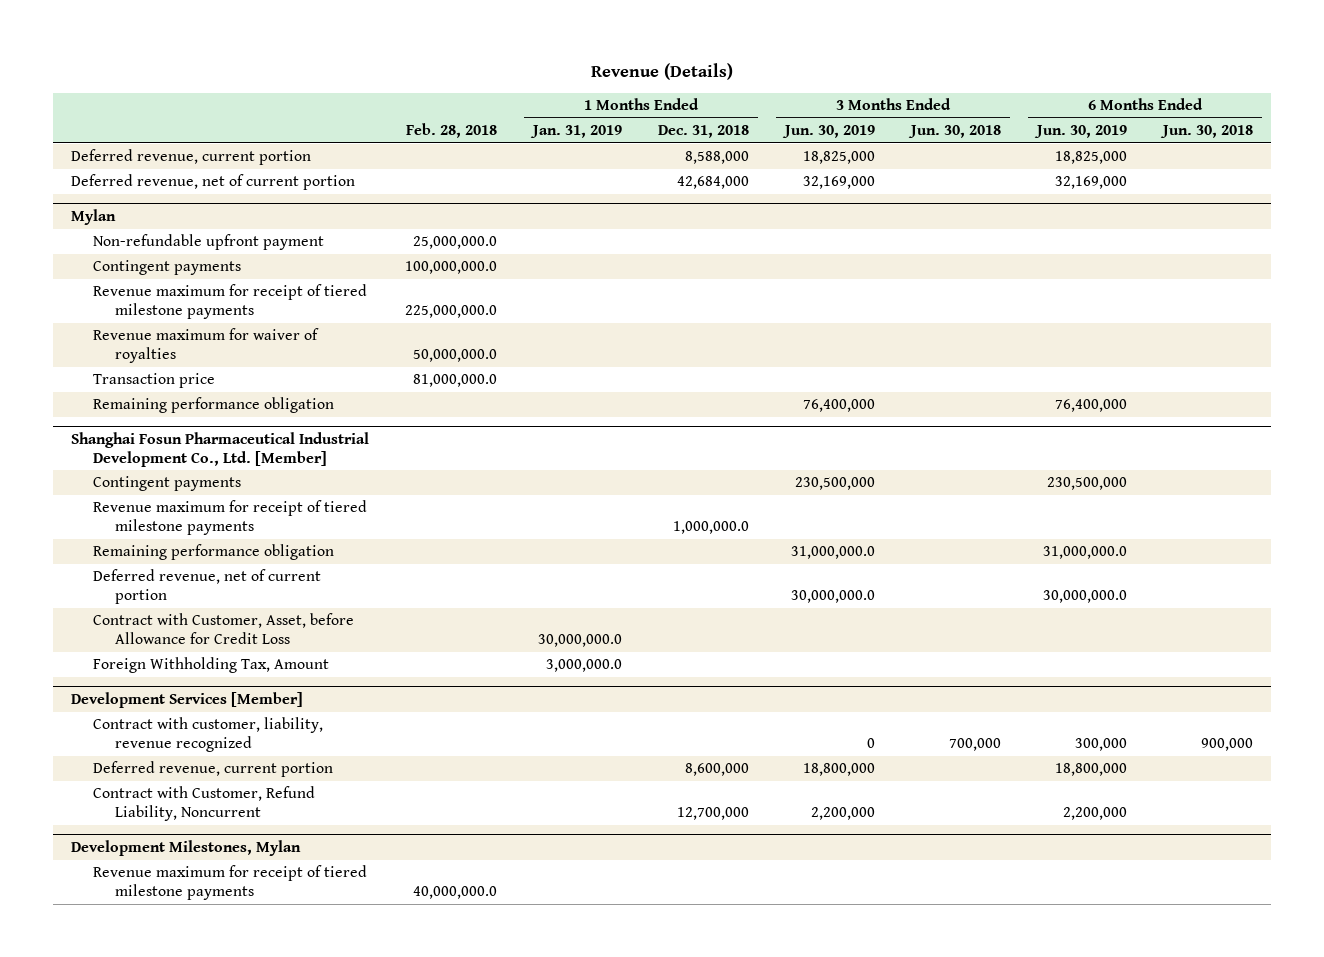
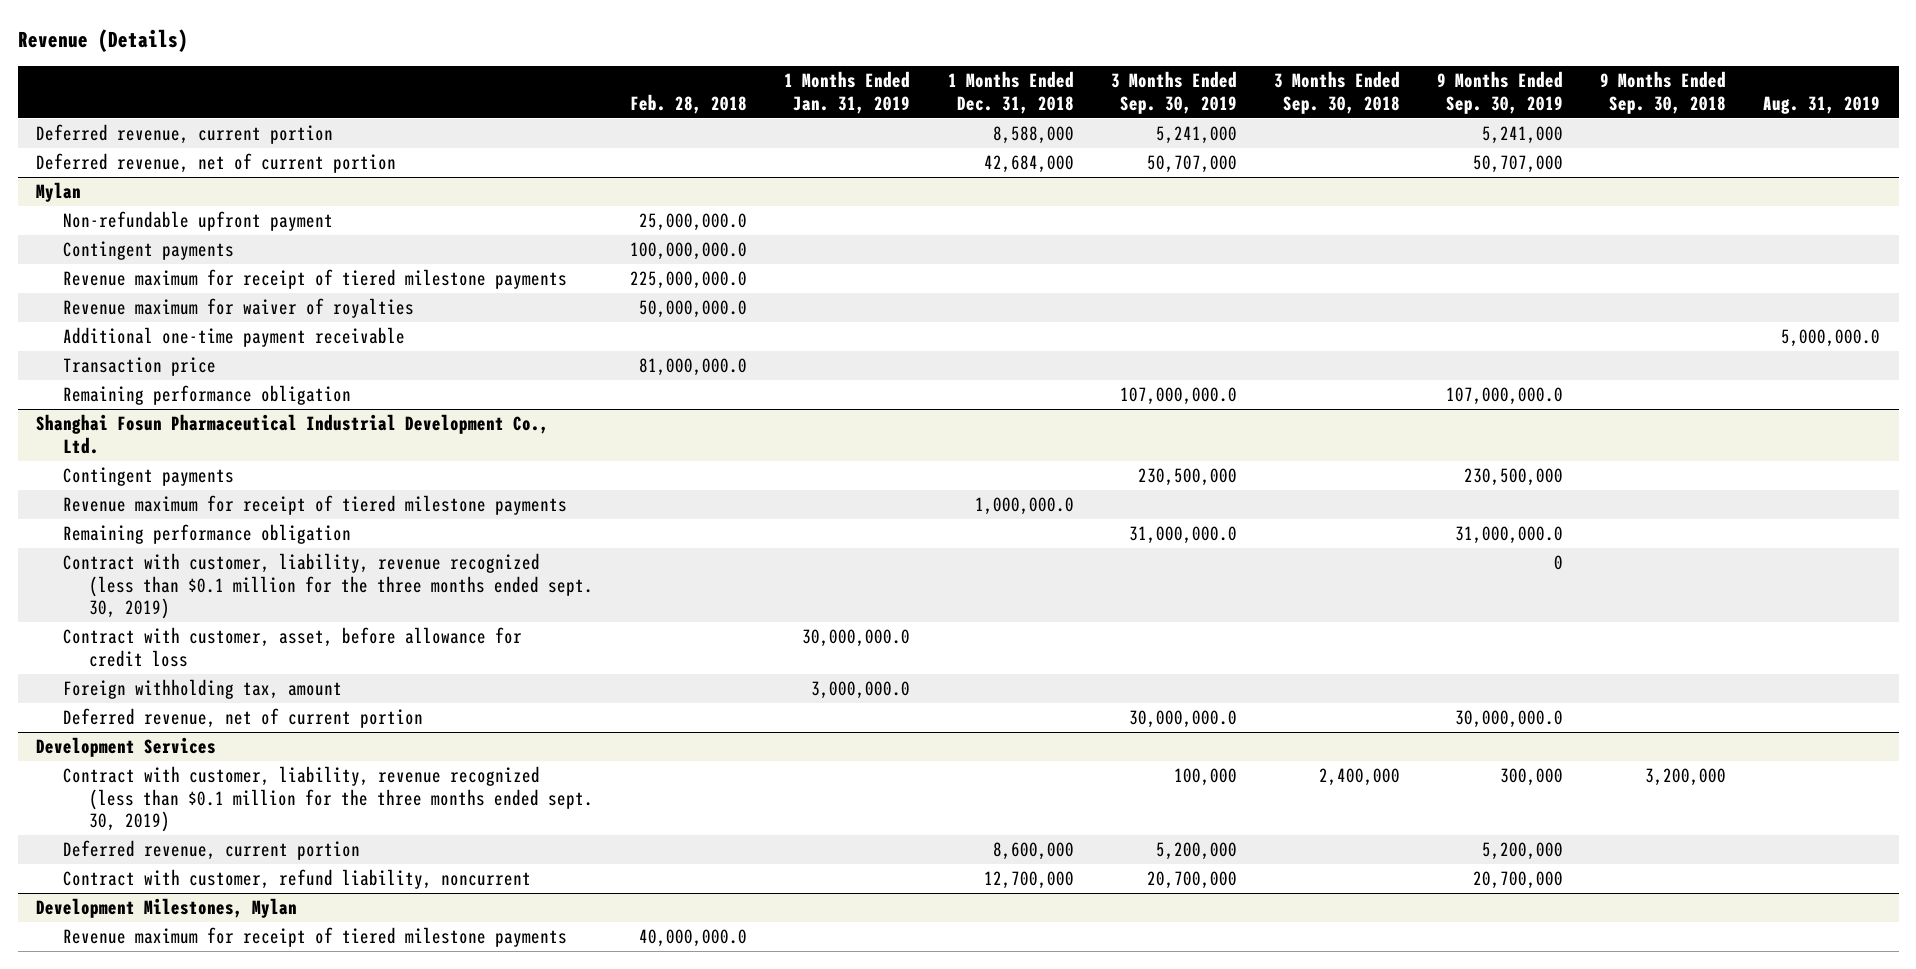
- | Feb. 28, 2018 | 1 Months Ended Jan. 31, 2019 | 1 Months Ended Dec. 31, 2018 | 3 Months Ended Jun. 30, 2019 | 3 Months Ended Jun. 30, 2018 | 6 Months Ended Jun. 30, 2019 | 6 Months Ended Jun. 30, 2018
+ | Feb. 28, 2018 | 1 Months Ended Jan. 31, 2019 | 1 Months Ended Dec. 31, 2018 | 3 Months Ended Sep. 30, 2019 | 3 Months Ended Sep. 30, 2018 | 9 Months Ended Sep. 30, 2019 | 9 Months Ended Sep. 30, 2018 | Aug. 31, 2019
@ Mylan
+ Additional one-time payment receivable | | | | | | | | 5,000,000.0
- Shanghai Fosun Pharmaceutical Industrial Development Co., Ltd. [Member]
+ Shanghai Fosun Pharmaceutical Industrial Development Co., Ltd.
+ Contract with customer, liability, revenue recognized (less than $0.1 million for the three months ended sept. 30, 2019) | | | | | | 0 | |
+ Contract with customer, asset, before allowance for credit loss | | 30,000,000.0 | | | | | |
+ Foreign withholding tax, amount | | 3,000,000.0 | | | | | |
- Contract with Customer, Asset, before Allowance for Credit Loss | | 30,000,000.0 | | | | |
- Foreign Withholding Tax, Amount | | 3,000,000.0 | | | | |
- Development Services [Member]
- Contract with customer, liability, revenue recognized | | | | 0 | 700,000 | 300,000 | 900,000
+ Development Services
+ Contract with customer, liability, revenue recognized (less than $0.1 million for the three months ended sept. 30, 2019) | | | | 100,000 | 2,400,000 | 300,000 | 3,200,000 |
- Contract with Customer, Refund Liability, Noncurrent | | | 12,700,000 | 2,200,000 | | 2,200,000 |
+ Contract with customer, refund liability, noncurrent | | | 12,700,000 | 20,700,000 | | 20,700,000 | |

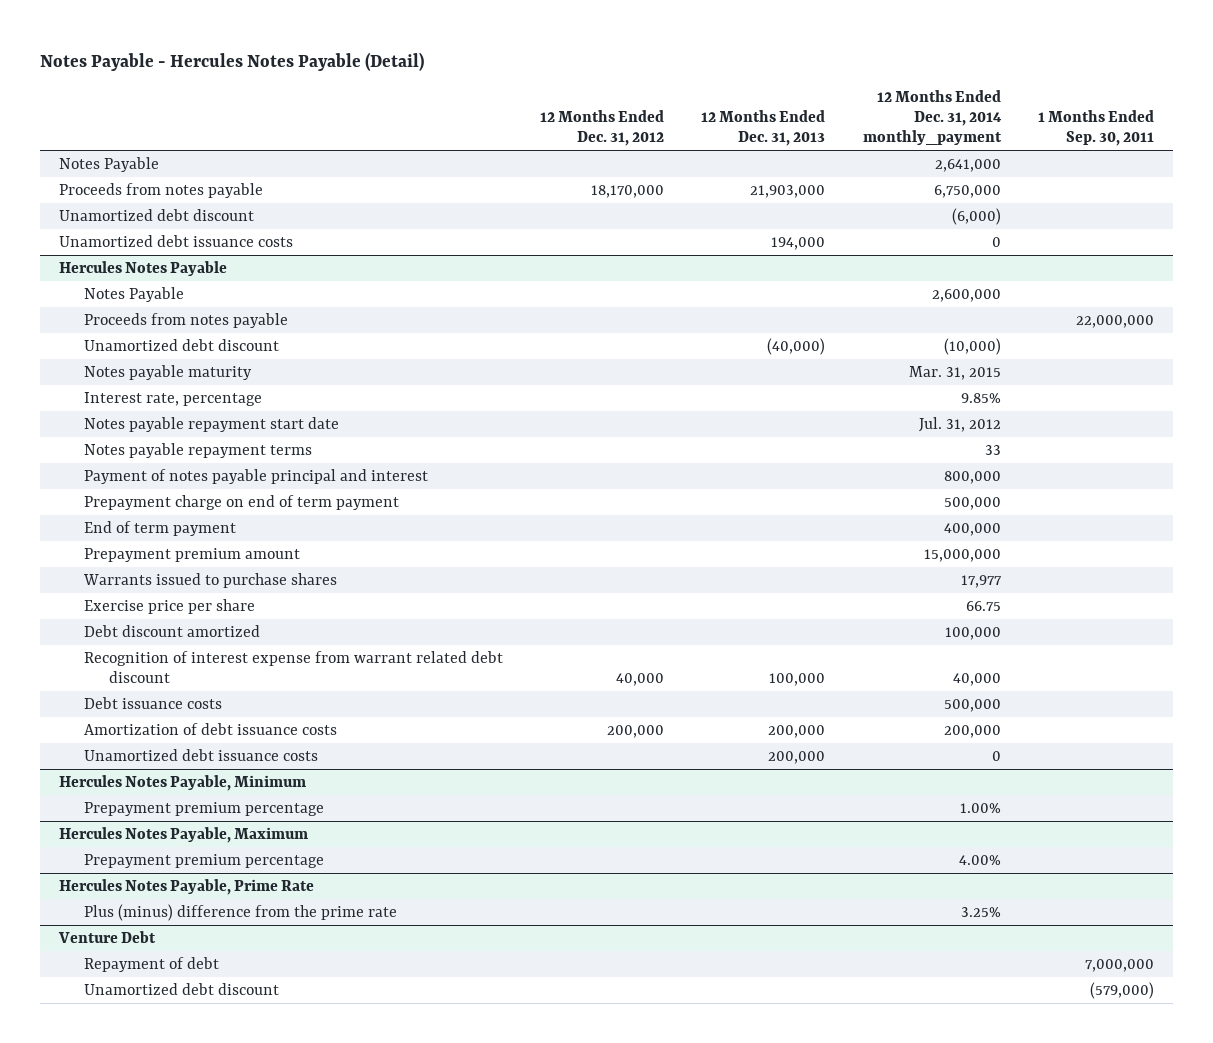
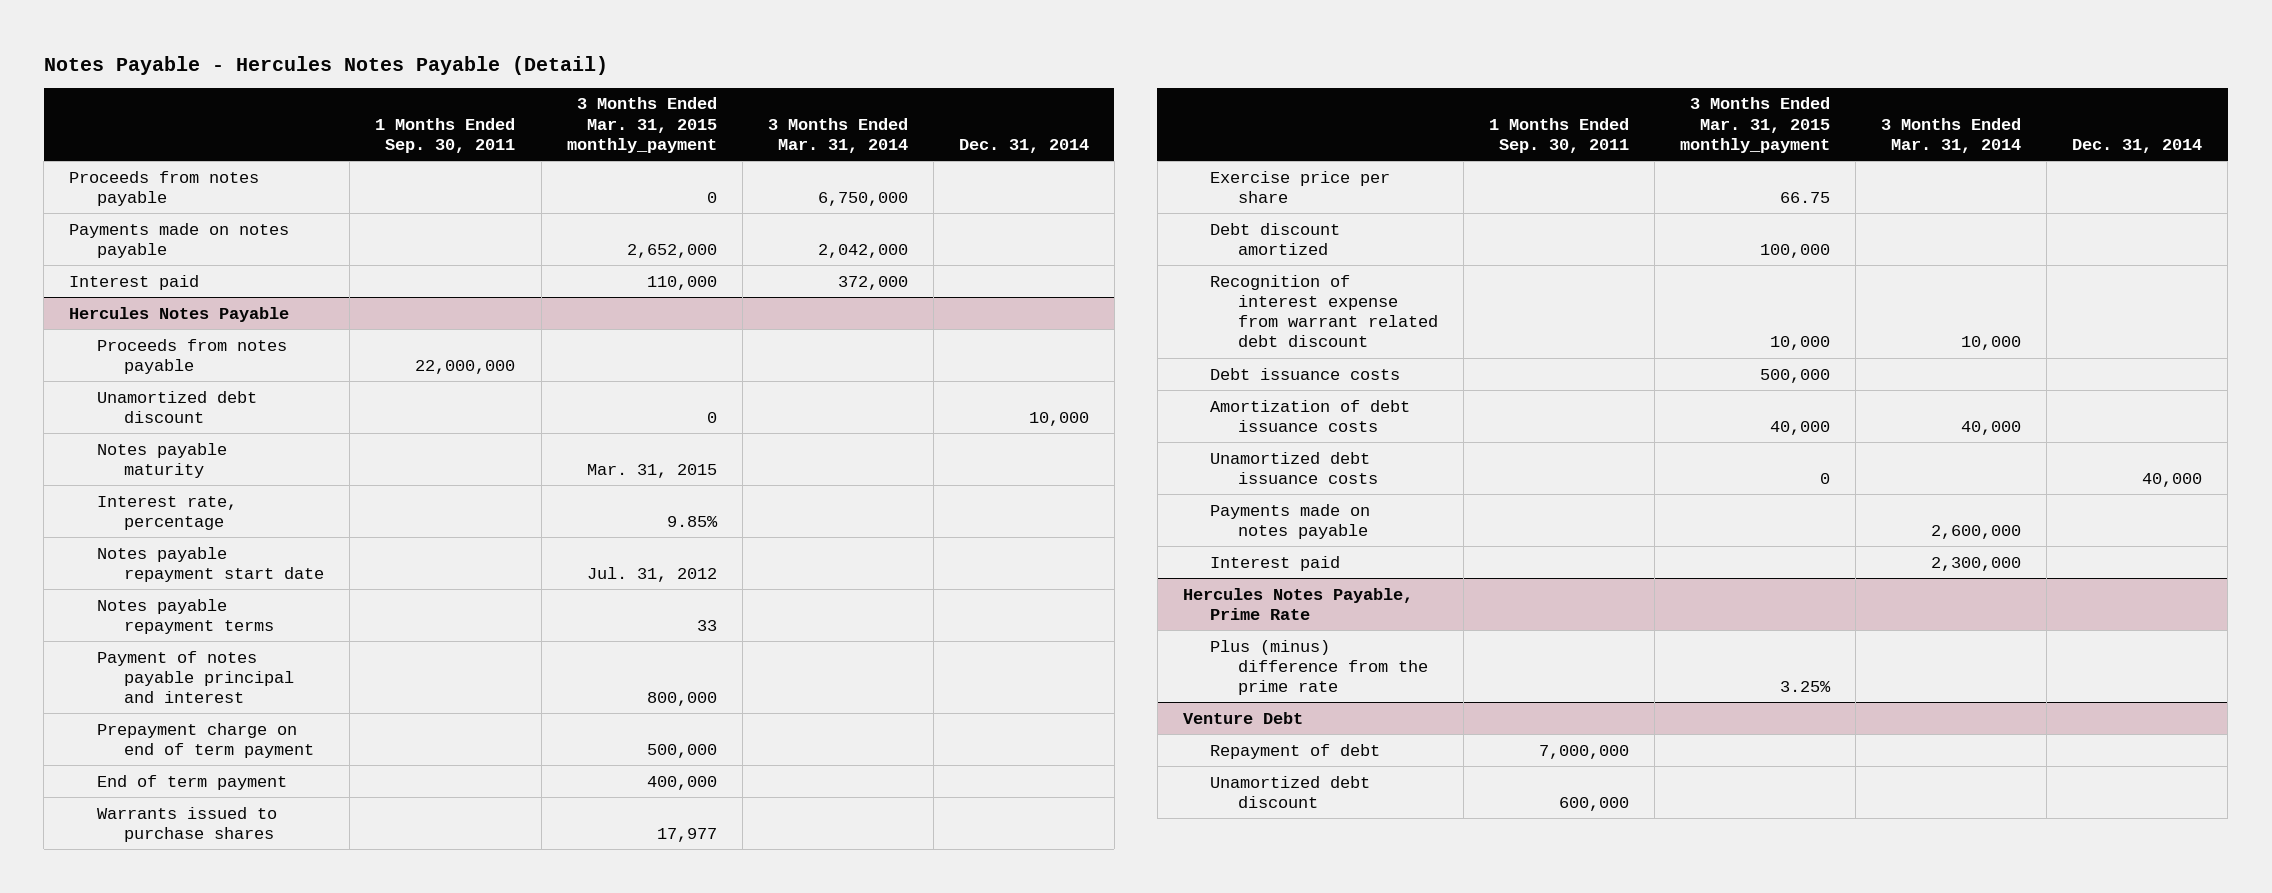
- | 12 Months Ended Dec. 31, 2012 | 12 Months Ended Dec. 31, 2013 | 12 Months Ended Dec. 31, 2014 monthly_payment | 1 Months Ended Sep. 30, 2011
+ | 1 Months Ended Sep. 30, 2011 | 3 Months Ended Mar. 31, 2015 monthly_payment | 3 Months Ended Mar. 31, 2014 | Dec. 31, 2014
- Notes Payable | | | 2,641,000 |
- Unamortized debt discount | | | (6,000) |
- Unamortized debt issuance costs | | 194,000 | 0 |
+ Payments made on notes payable | | 2,652,000 | 2,042,000 |
+ Interest paid | | 110,000 | 372,000 |
@ Hercules Notes Payable
- Notes Payable | | | 2,600,000 |
- Prepayment premium amount | | | 15,000,000 |
- Hercules Notes Payable, Minimum
- Prepayment premium percentage | | | 1.00% |
- Hercules Notes Payable, Maximum
- Prepayment premium percentage | | | 4.00% |
@ Hercules Notes Payable
+ Payments made on notes payable | | | 2,600,000 |
+ Interest paid | | | 2,300,000 |
@ Venture Debt
- Unamortized debt discount | | | | (579,000)
+ Unamortized debt discount | 600,000 | | |

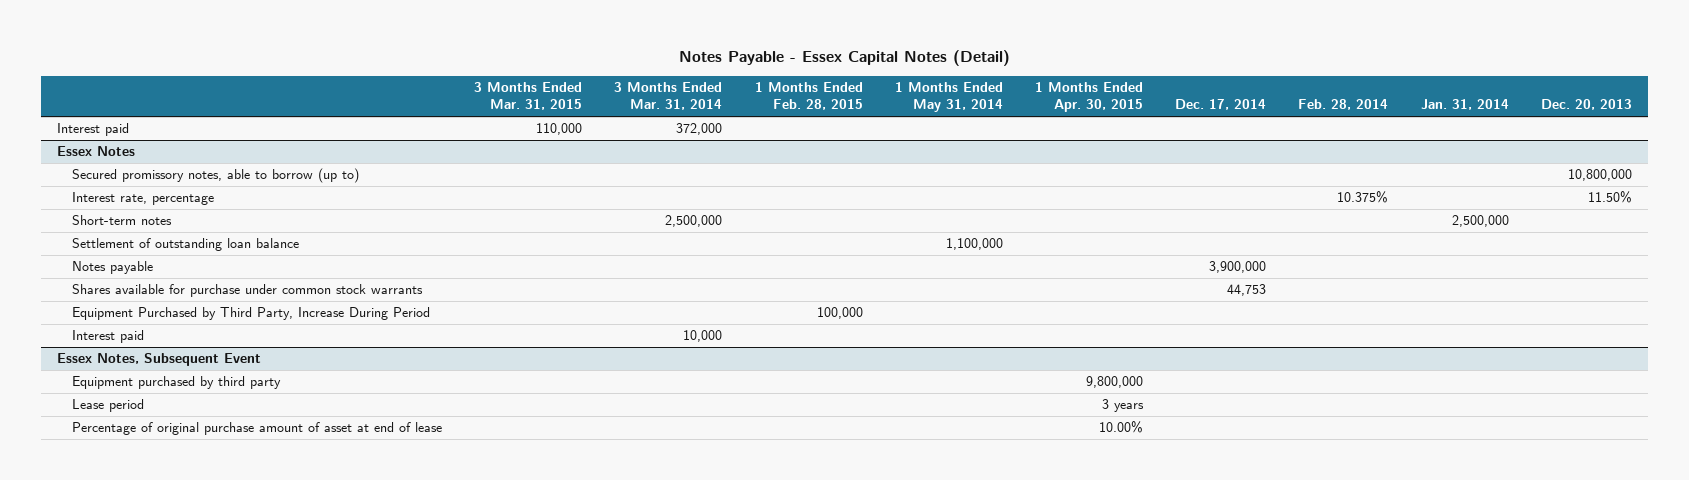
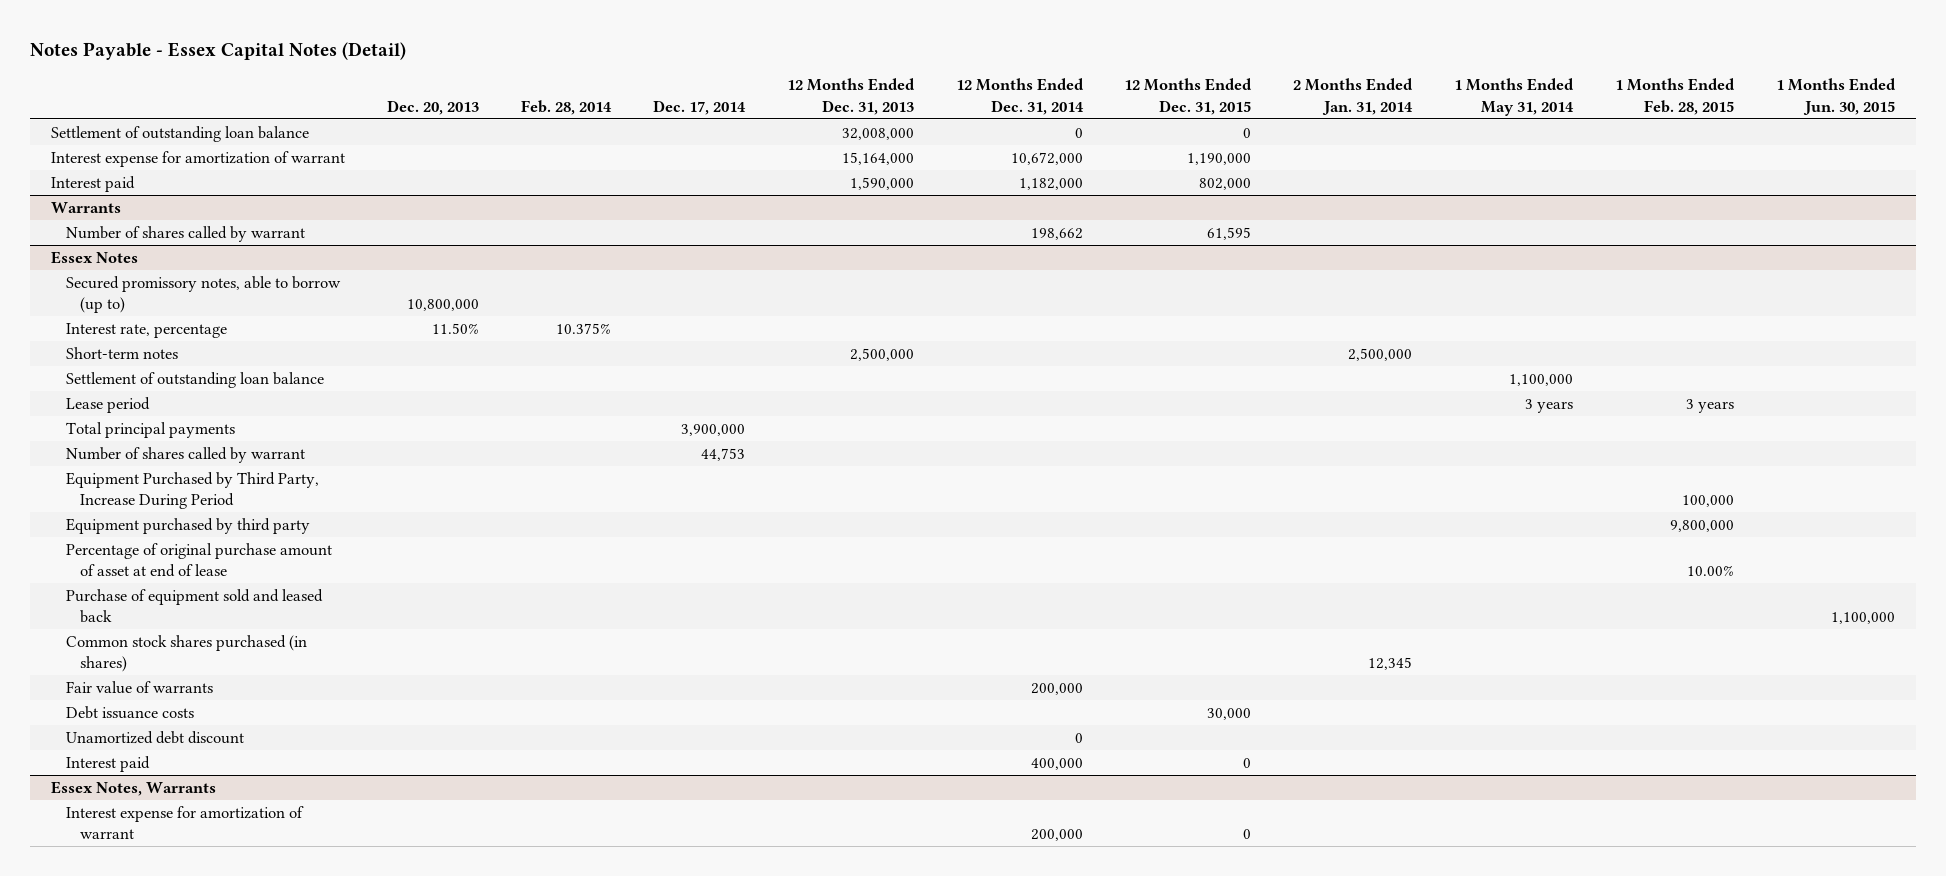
- | 3 Months Ended Mar. 31, 2015 | 3 Months Ended Mar. 31, 2014 | 1 Months Ended Feb. 28, 2015 | 1 Months Ended May 31, 2014 | 1 Months Ended Apr. 30, 2015 | Dec. 17, 2014 | Feb. 28, 2014 | Jan. 31, 2014 | Dec. 20, 2013
+ | Dec. 20, 2013 | Feb. 28, 2014 | Dec. 17, 2014 | 12 Months Ended Dec. 31, 2013 | 12 Months Ended Dec. 31, 2014 | 12 Months Ended Dec. 31, 2015 | 2 Months Ended Jan. 31, 2014 | 1 Months Ended May 31, 2014 | 1 Months Ended Feb. 28, 2015 | 1 Months Ended Jun. 30, 2015
+ Settlement of outstanding loan balance | | | | 32,008,000 | 0 | 0 | | | |
+ Interest expense for amortization of warrant | | | | 15,164,000 | 10,672,000 | 1,190,000 | | | |
+ Warrants
+ Number of shares called by warrant | | | | | 198,662 | 61,595 | | | |
@ Essex Notes
- Notes payable | | | | | | 3,900,000 | | |
- Shares available for purchase under common stock warrants | | | | | | 44,753 | | |
+ Lease period | | | | | | | | 3 years | 3 years |
+ Total principal payments | | | 3,900,000 | | | | | | |
+ Number of shares called by warrant | | | 44,753 | | | | | | |
+ Equipment purchased by third party | | | | | | | | | 9,800,000 |
+ Percentage of original purchase amount of asset at end of lease | | | | | | | | | 10.00% |
+ Purchase of equipment sold and leased back | | | | | | | | | | 1,100,000
+ Common stock shares purchased (in shares) | | | | | | | 12,345 | | |
+ Fair value of warrants | | | | | 200,000 | | | | |
+ Debt issuance costs | | | | | | 30,000 | | | |
+ Unamortized debt discount | | | | | 0 | | | | |
- Essex Notes, Subsequent Event
- Equipment purchased by third party | | | | | 9,800,000 | | | |
- Lease period | | | | | 3 years | | | |
- Percentage of original purchase amount of asset at end of lease | | | | | 10.00% | | | |
+ Essex Notes, Warrants
+ Interest expense for amortization of warrant | | | | | 200,000 | 0 | | | |

